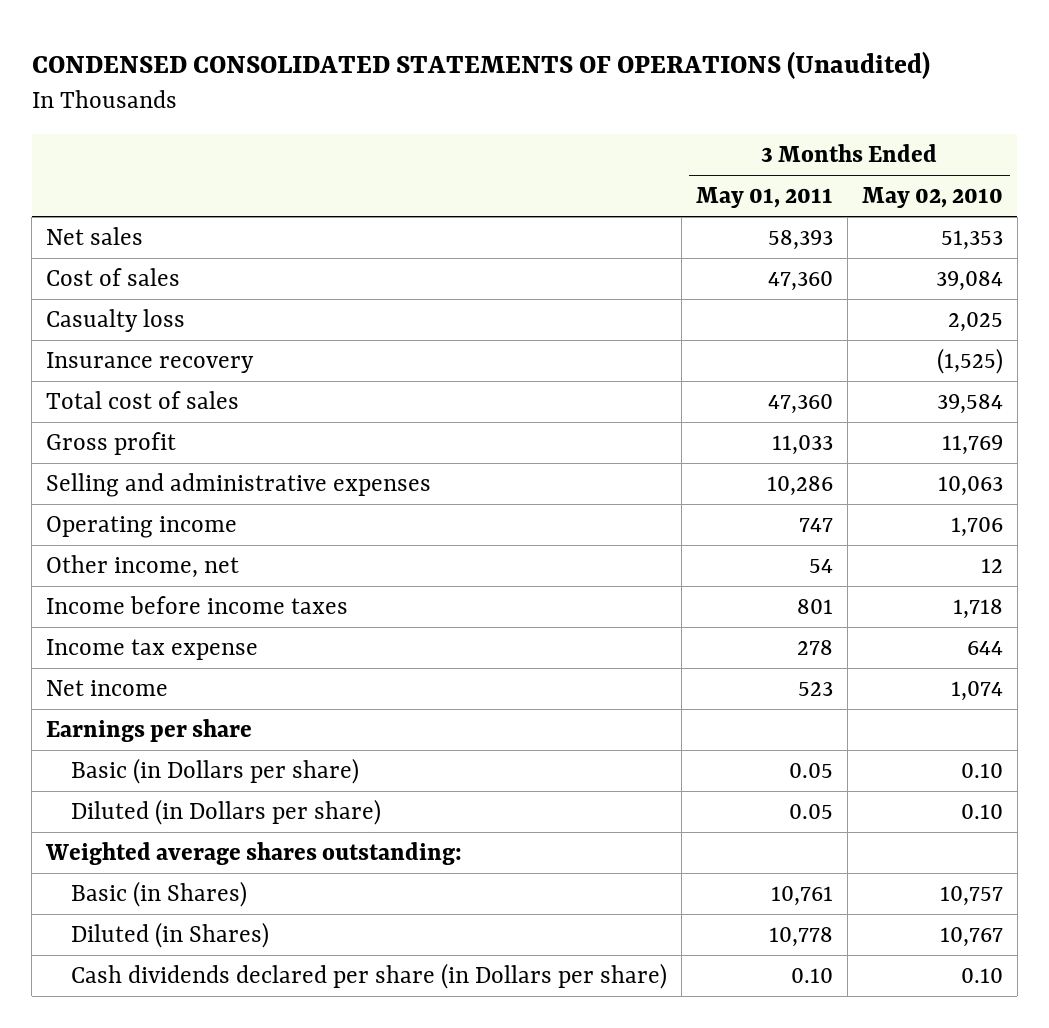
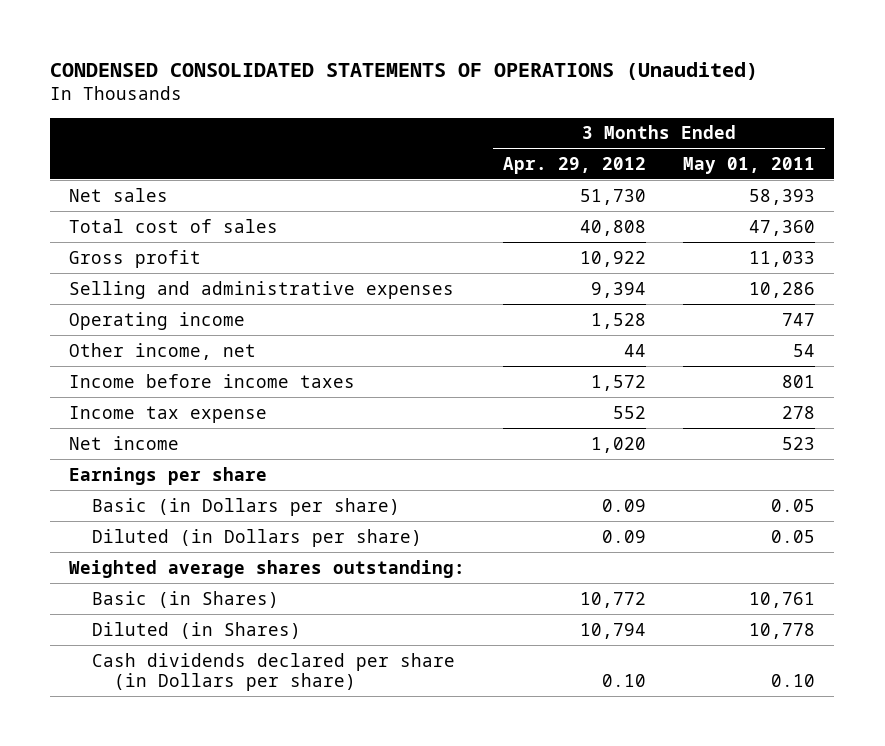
- | 3 Months Ended May 01, 2011 | 3 Months Ended May 02, 2010
+ | 3 Months Ended Apr. 29, 2012 | 3 Months Ended May 01, 2011
- Cost of sales | 47,360 | 39,084
- Casualty loss | | 2,025
- Insurance recovery | | (1,525)

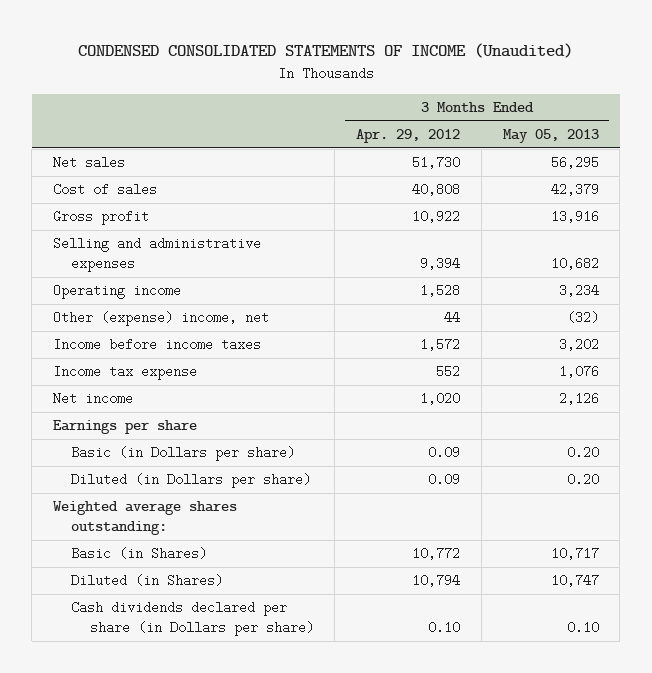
- CONDENSED CONSOLIDATED STATEMENTS OF OPERATIONS (Unaudited)
+ CONDENSED CONSOLIDATED STATEMENTS OF INCOME (Unaudited)
- | 3 Months Ended Apr. 29, 2012 | 3 Months Ended May 01, 2011
+ | 3 Months Ended Apr. 29, 2012 | 3 Months Ended May 05, 2013
- Total cost of sales | 40,808 | 47,360
+ Cost of sales | 40,808 | 42,379
- Other income, net | 44 | 54
+ Other (expense) income, net | 44 | (32)

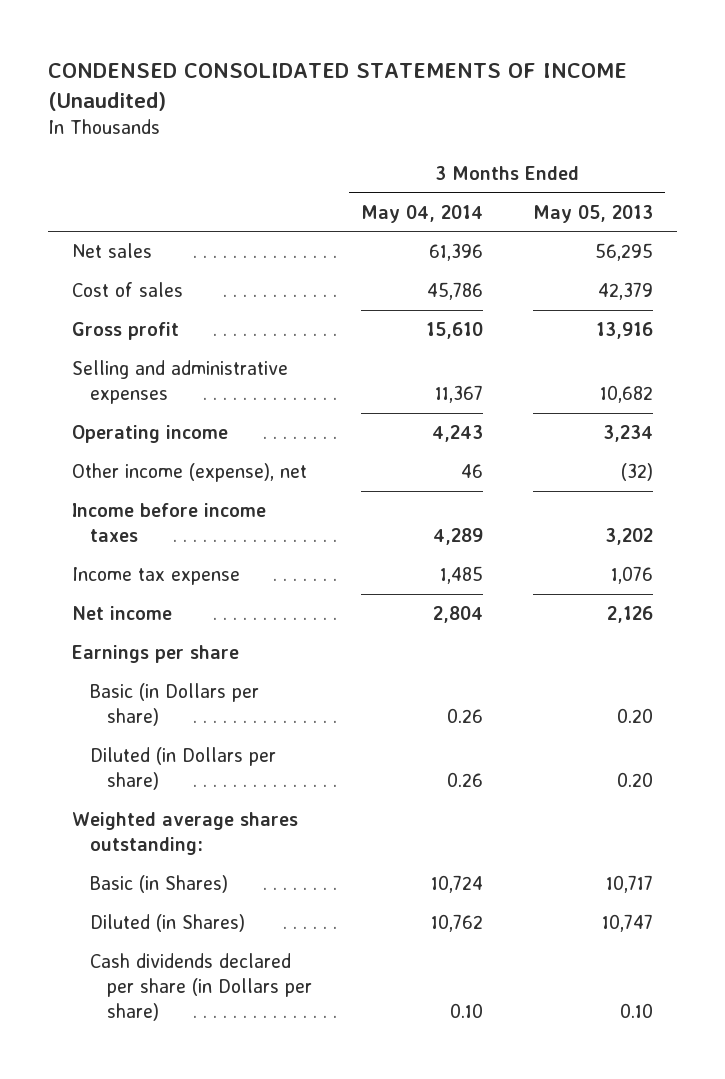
- | 3 Months Ended Apr. 29, 2012 | 3 Months Ended May 05, 2013
+ | 3 Months Ended May 04, 2014 | 3 Months Ended May 05, 2013
- Other (expense) income, net | 44 | (32)
+ Other income (expense), net | 46 | (32)

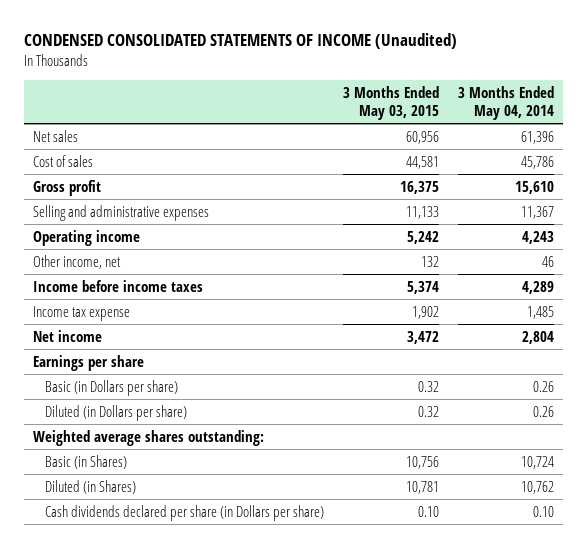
- | 3 Months Ended May 04, 2014 | 3 Months Ended May 05, 2013
+ | 3 Months Ended May 03, 2015 | 3 Months Ended May 04, 2014
- Other income (expense), net | 46 | (32)
+ Other income, net | 132 | 46

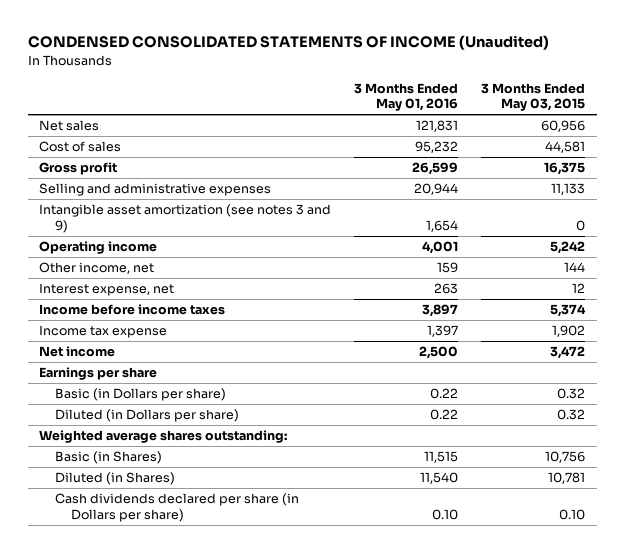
- | 3 Months Ended May 03, 2015 | 3 Months Ended May 04, 2014
+ | 3 Months Ended May 01, 2016 | 3 Months Ended May 03, 2015
+ Intangible asset amortization (see notes 3 and 9) | 1,654 | 0
- Other income, net | 132 | 46
+ Other income, net | 159 | 144
+ Interest expense, net | 263 | 12

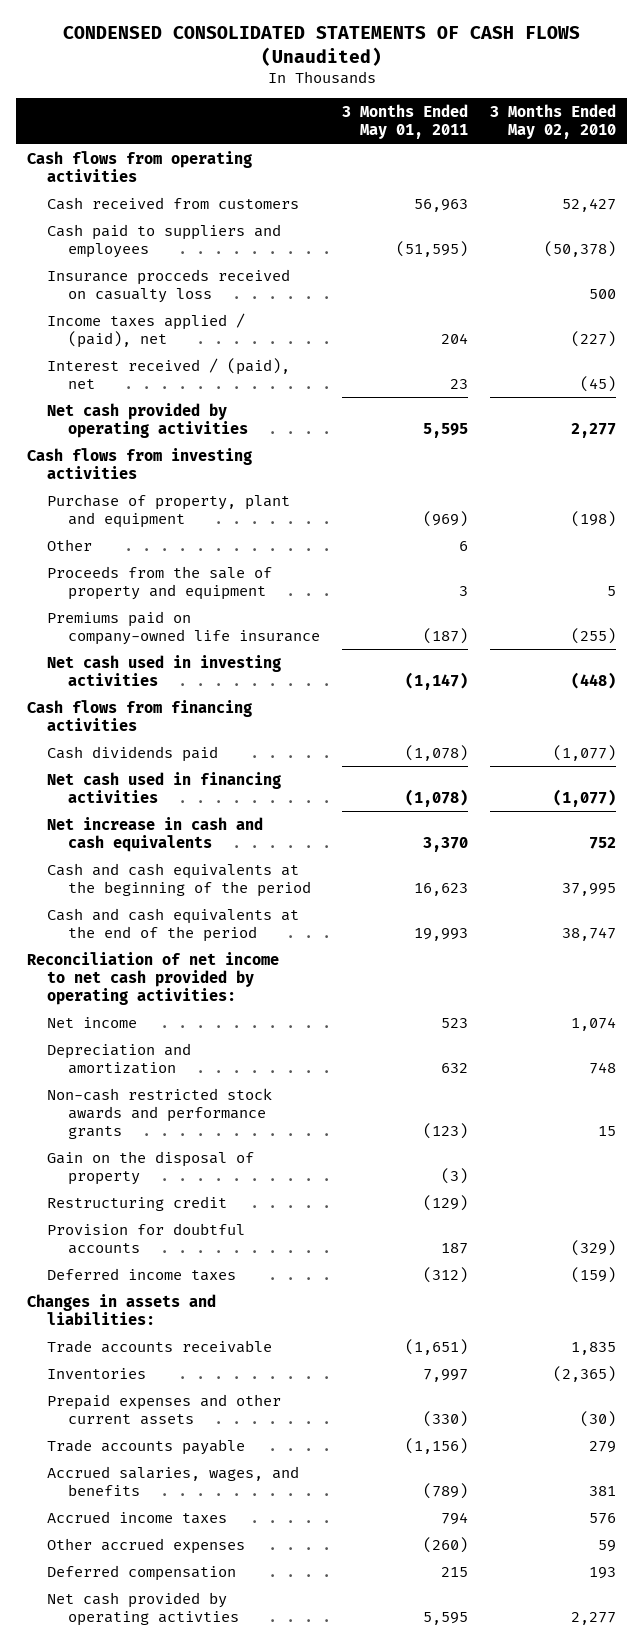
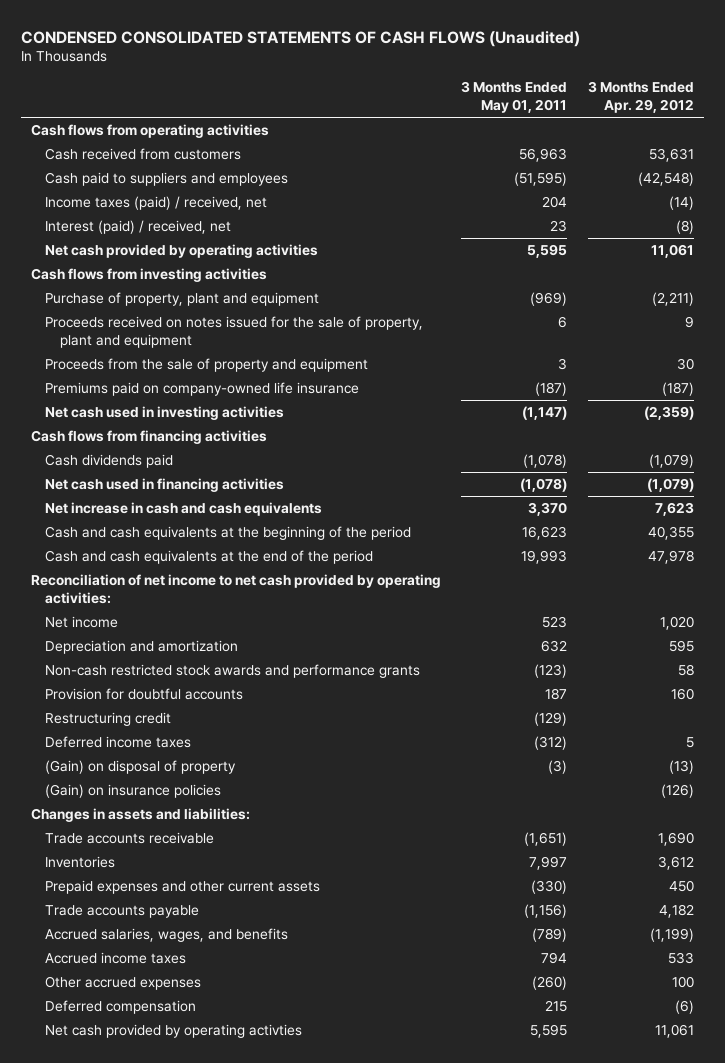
- | 3 Months Ended May 01, 2011 | 3 Months Ended May 02, 2010
+ | 3 Months Ended May 01, 2011 | 3 Months Ended Apr. 29, 2012
- Insurance procceds received on casualty loss | | 500
- Income taxes applied / (paid), net | 204 | (227)
- Interest received / (paid), net | 23 | (45)
+ Income taxes (paid) / received, net | 204 | (14)
+ Interest (paid) / received, net | 23 | (8)
- Other | 6 |
+ Proceeds received on notes issued for the sale of property, plant and equipment | 6 | 9
- Gain on the disposal of property | (3) |
moved down: Restructuring credit | (129) |
+ (Gain) on disposal of property | (3) | (13)
+ (Gain) on insurance policies | | (126)

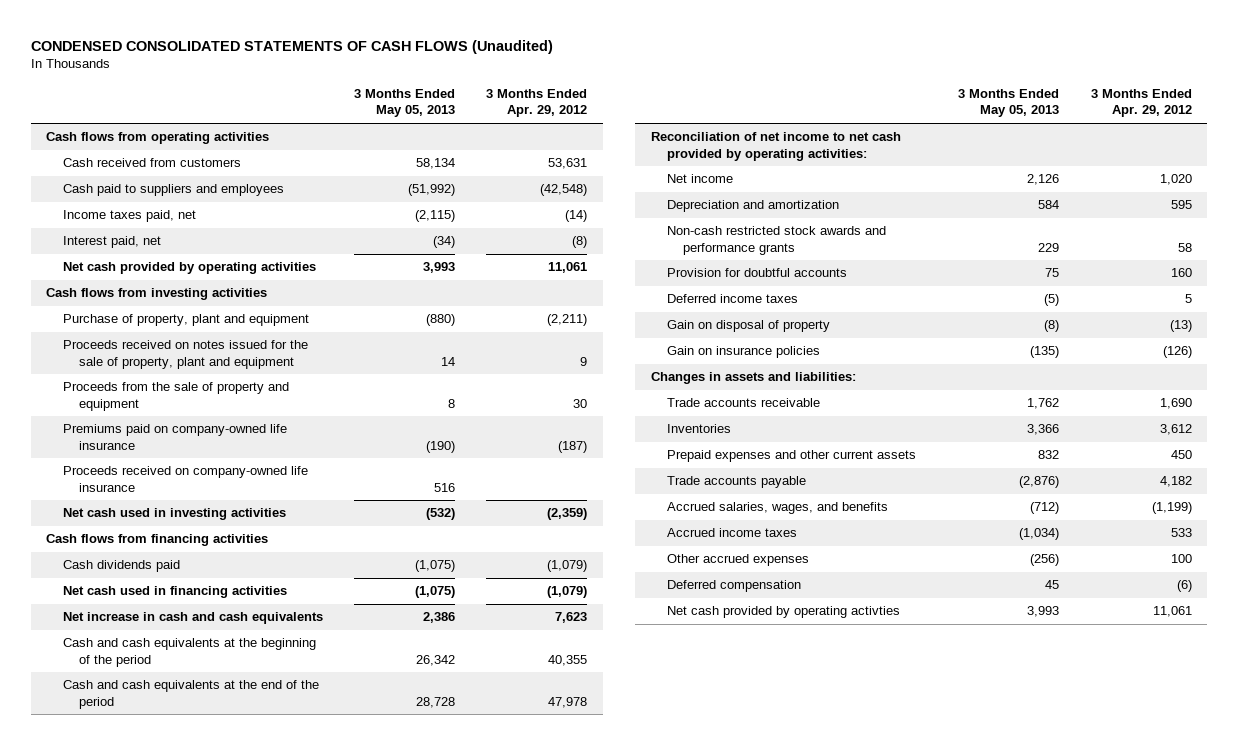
- | 3 Months Ended May 01, 2011 | 3 Months Ended Apr. 29, 2012
+ | 3 Months Ended May 05, 2013 | 3 Months Ended Apr. 29, 2012
- Income taxes (paid) / received, net | 204 | (14)
- Interest (paid) / received, net | 23 | (8)
+ Income taxes paid, net | (2,115) | (14)
+ Interest paid, net | (34) | (8)
+ Proceeds received on company-owned life insurance | 516 |
- Restructuring credit | (129) |
- (Gain) on disposal of property | (3) | (13)
- (Gain) on insurance policies | | (126)
+ Gain on disposal of property | (8) | (13)
+ Gain on insurance policies | (135) | (126)

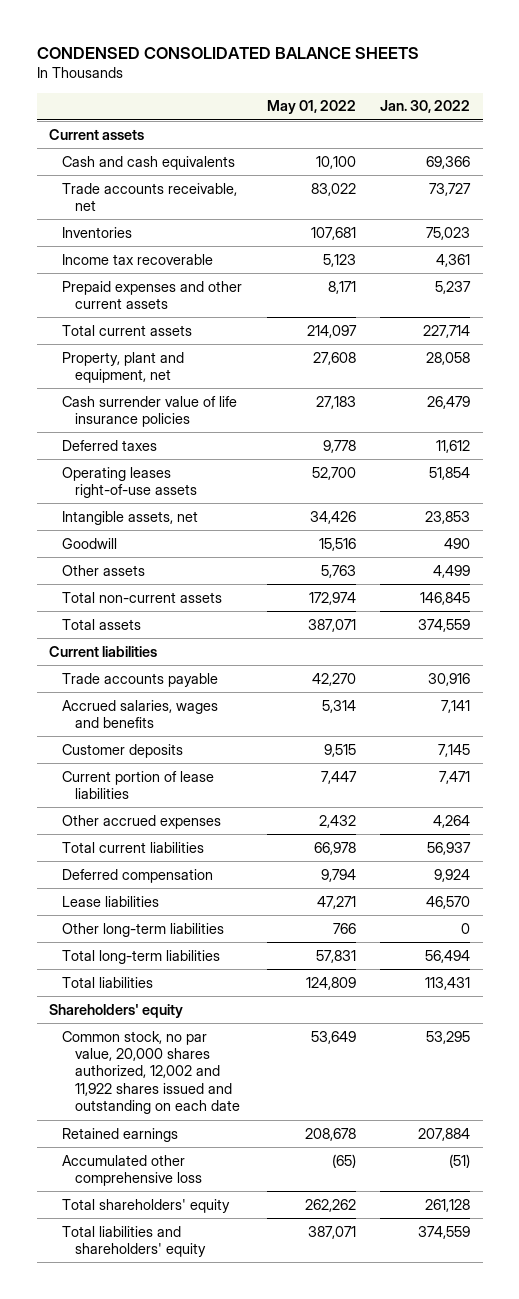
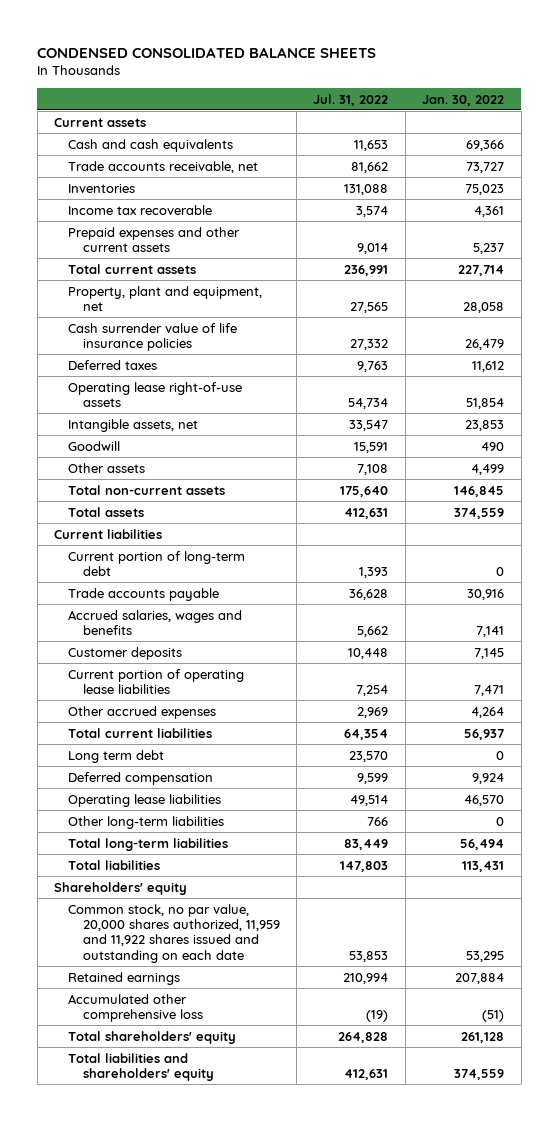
- | May 01, 2022 | Jan. 30, 2022
+ | Jul. 31, 2022 | Jan. 30, 2022
- Operating leases right-of-use assets | 52,700 | 51,854
+ Operating lease right-of-use assets | 54,734 | 51,854
+ Current portion of long-term debt | 1,393 | 0
- Current portion of lease liabilities | 7,447 | 7,471
+ Current portion of operating lease liabilities | 7,254 | 7,471
+ Long term debt | 23,570 | 0
- Lease liabilities | 47,271 | 46,570
+ Operating lease liabilities | 49,514 | 46,570
- Common stock, no par value, 20,000 shares authorized, 12,002 and 11,922 shares issued and outstanding on each date | 53,649 | 53,295
+ Common stock, no par value, 20,000 shares authorized, 11,959 and 11,922 shares issued and outstanding on each date | 53,853 | 53,295

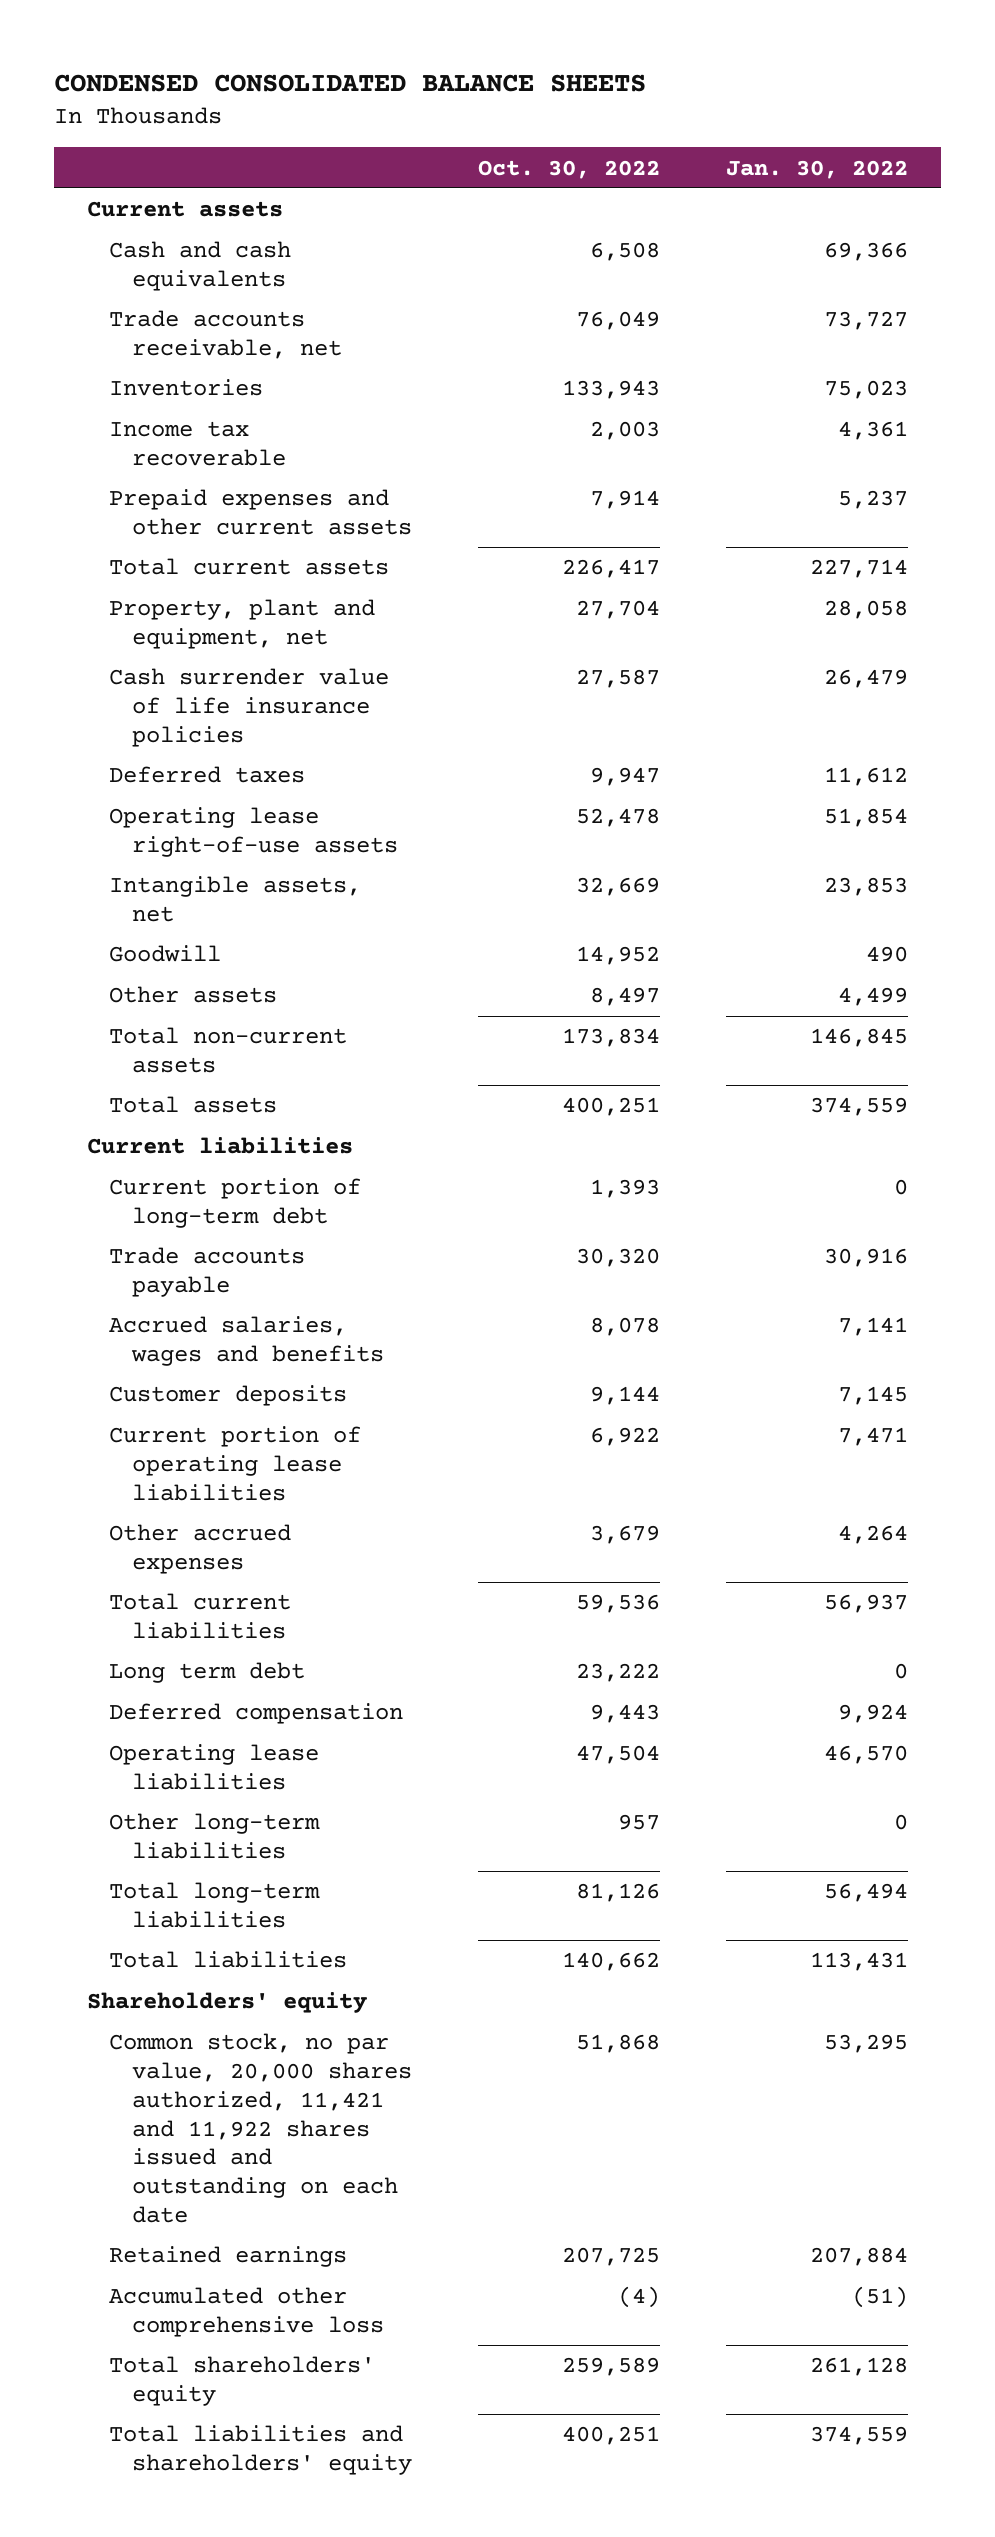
- | Jul. 31, 2022 | Jan. 30, 2022
+ | Oct. 30, 2022 | Jan. 30, 2022
- Common stock, no par value, 20,000 shares authorized, 11,959 and 11,922 shares issued and outstanding on each date | 53,853 | 53,295
+ Common stock, no par value, 20,000 shares authorized, 11,421 and 11,922 shares issued and outstanding on each date | 51,868 | 53,295

